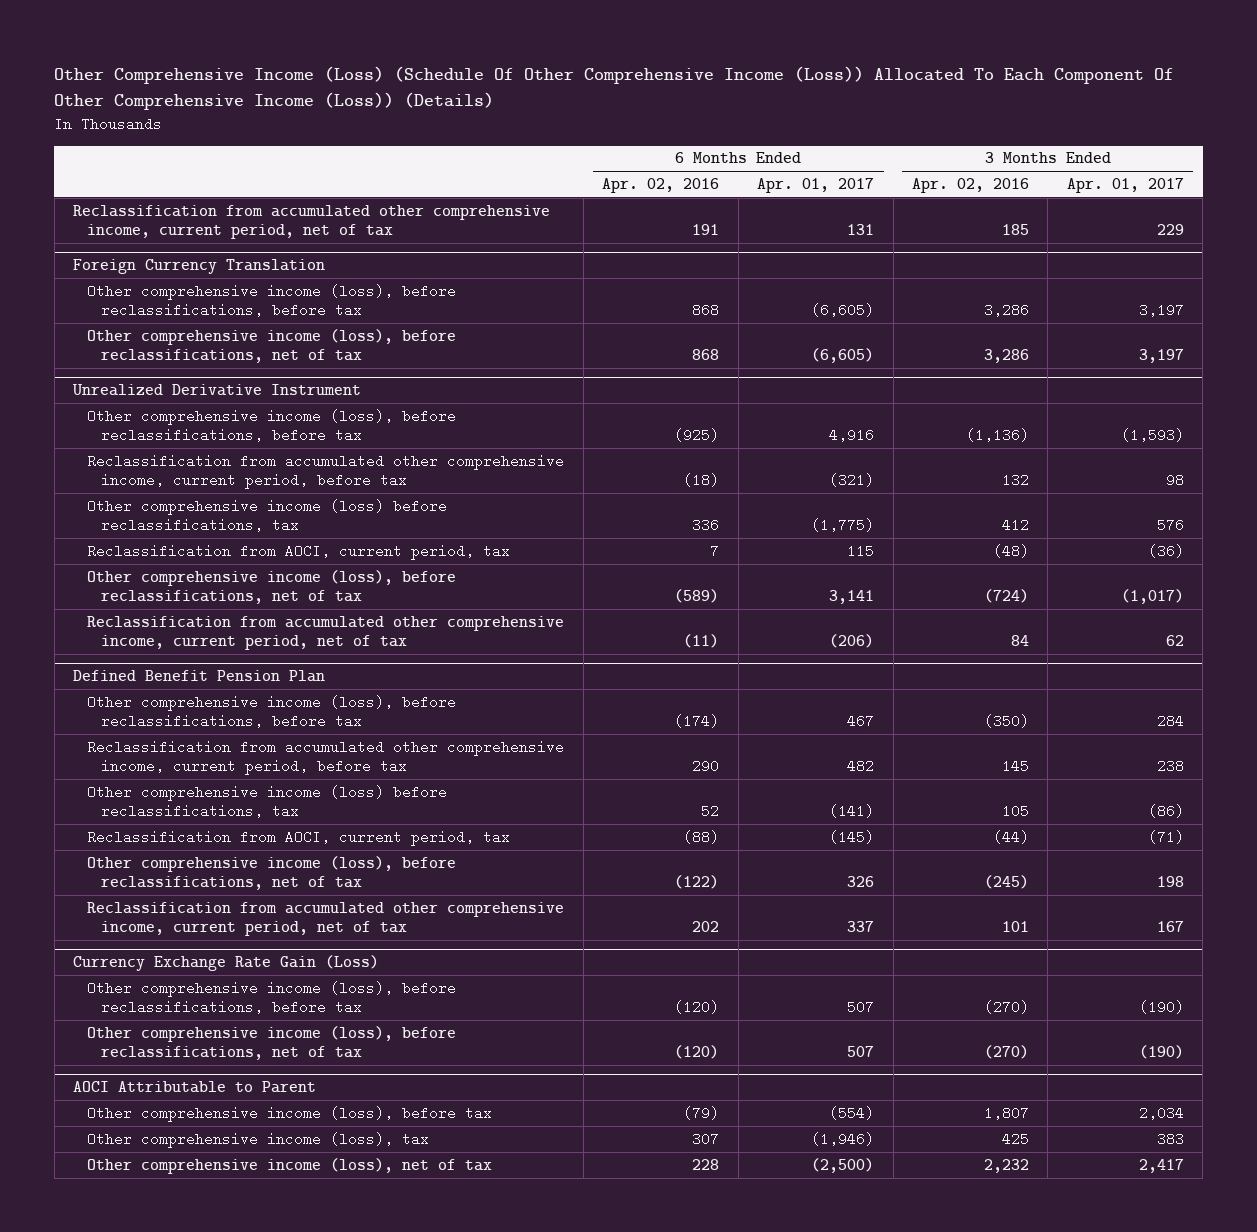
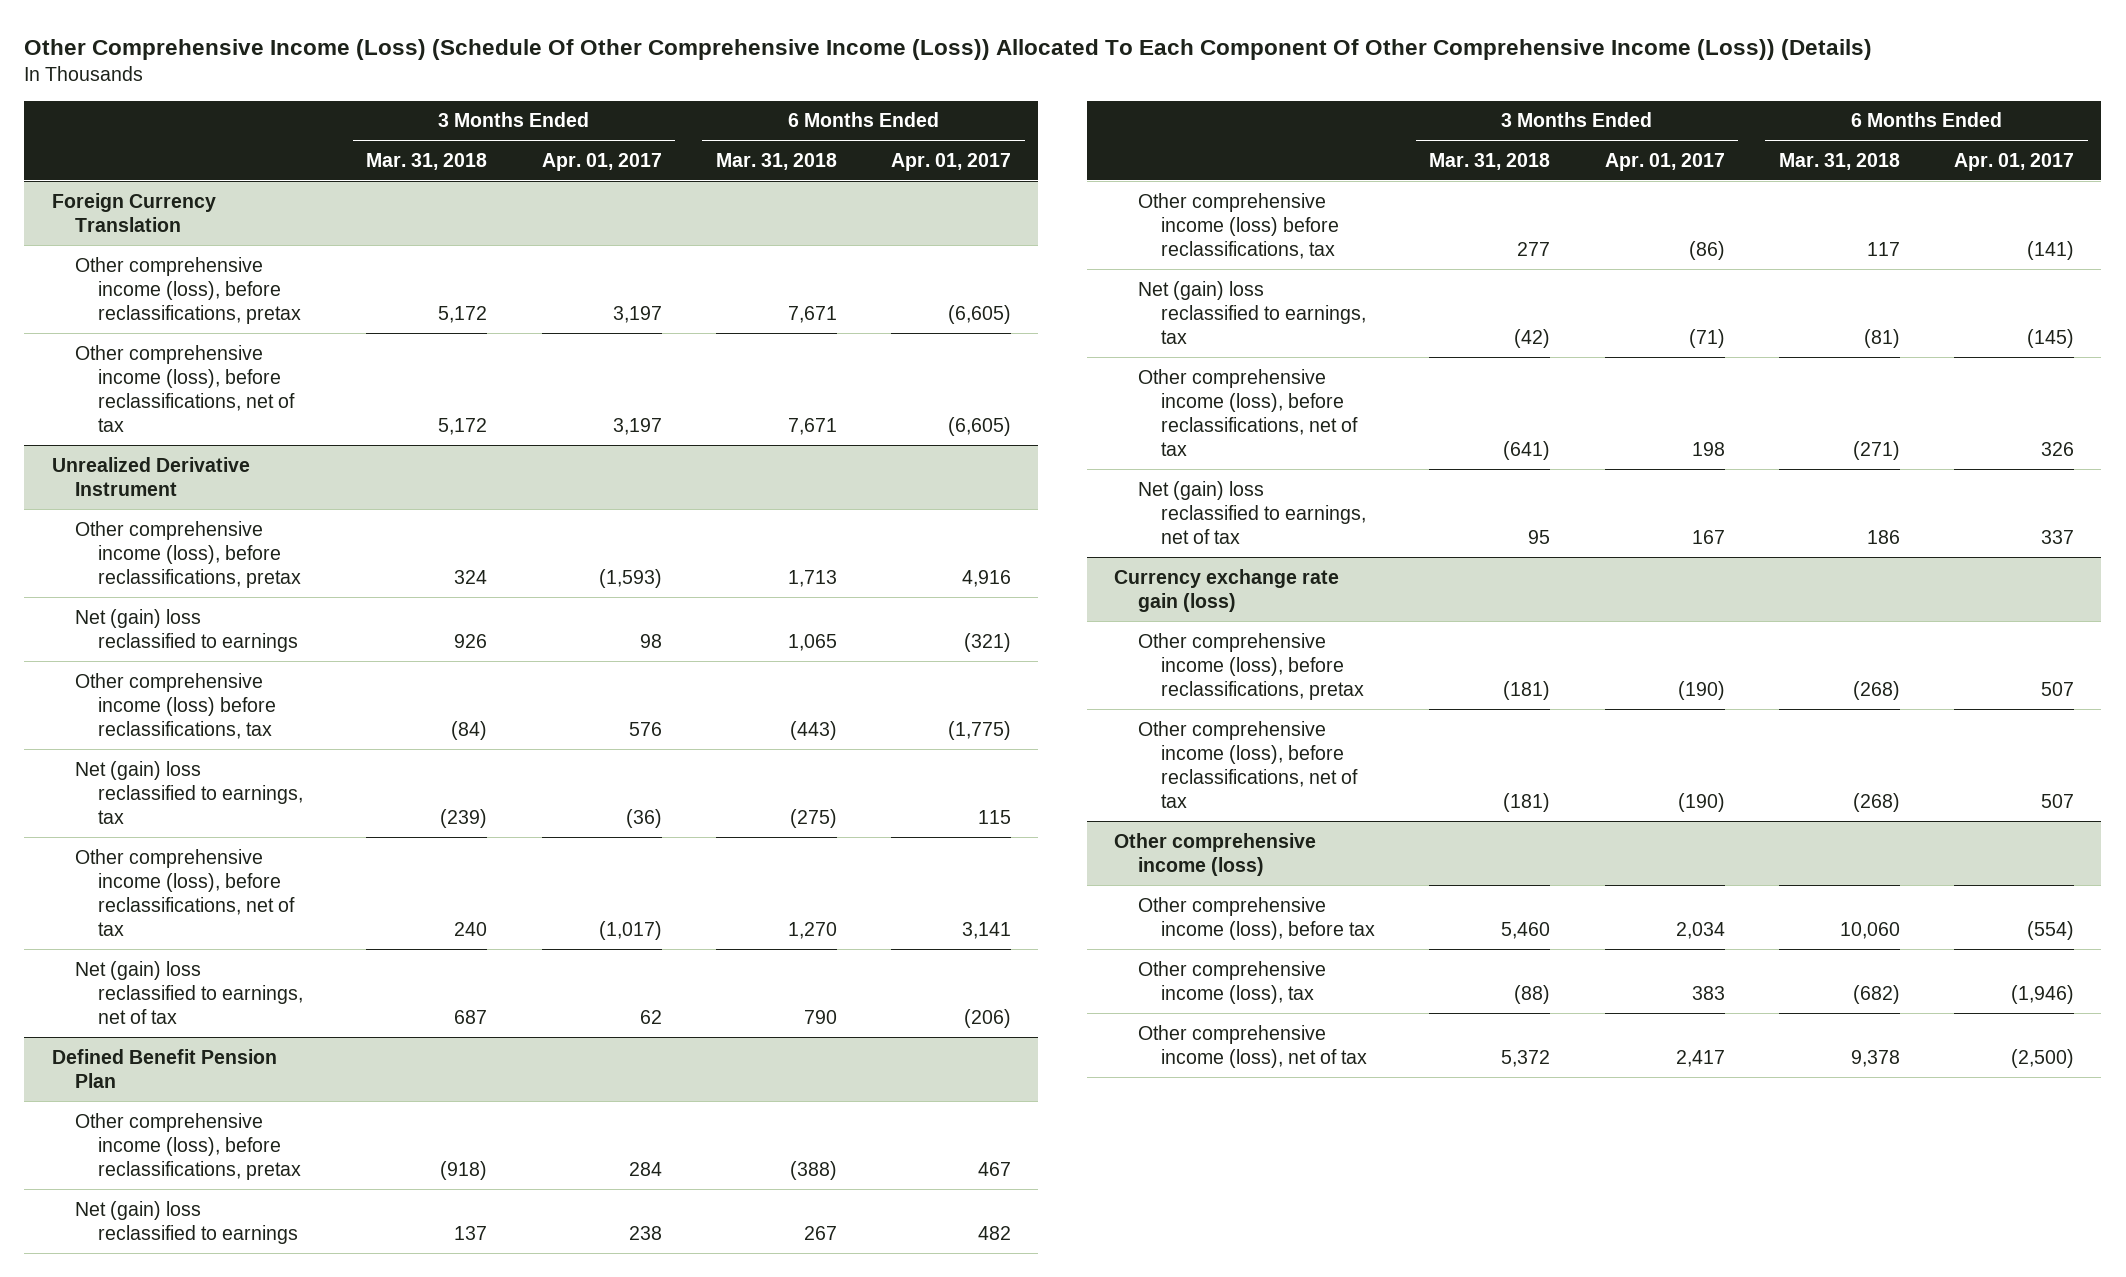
- | 6 Months Ended Apr. 02, 2016 | 6 Months Ended Apr. 01, 2017 | 3 Months Ended Apr. 02, 2016 | 3 Months Ended Apr. 01, 2017
+ | 3 Months Ended Mar. 31, 2018 | 3 Months Ended Apr. 01, 2017 | 6 Months Ended Mar. 31, 2018 | 6 Months Ended Apr. 01, 2017
- Reclassification from accumulated other comprehensive income, current period, net of tax | 191 | 131 | 185 | 229
@ Foreign Currency Translation
- Other comprehensive income (loss), before reclassifications, before tax | 868 | (6,605) | 3,286 | 3,197
+ Other comprehensive income (loss), before reclassifications, pretax | 5,172 | 3,197 | 7,671 | (6,605)
@ Unrealized Derivative Instrument
- Other comprehensive income (loss), before reclassifications, before tax | (925) | 4,916 | (1,136) | (1,593)
- Reclassification from accumulated other comprehensive income, current period, before tax | (18) | (321) | 132 | 98
+ Other comprehensive income (loss), before reclassifications, pretax | 324 | (1,593) | 1,713 | 4,916
+ Net (gain) loss reclassified to earnings | 926 | 98 | 1,065 | (321)
- Reclassification from AOCI, current period, tax | 7 | 115 | (48) | (36)
+ Net (gain) loss reclassified to earnings, tax | (239) | (36) | (275) | 115
- Reclassification from accumulated other comprehensive income, current period, net of tax | (11) | (206) | 84 | 62
+ Net (gain) loss reclassified to earnings, net of tax | 687 | 62 | 790 | (206)
@ Defined Benefit Pension Plan
- Other comprehensive income (loss), before reclassifications, before tax | (174) | 467 | (350) | 284
- Reclassification from accumulated other comprehensive income, current period, before tax | 290 | 482 | 145 | 238
+ Other comprehensive income (loss), before reclassifications, pretax | (918) | 284 | (388) | 467
+ Net (gain) loss reclassified to earnings | 137 | 238 | 267 | 482
- Reclassification from AOCI, current period, tax | (88) | (145) | (44) | (71)
+ Net (gain) loss reclassified to earnings, tax | (42) | (71) | (81) | (145)
- Reclassification from accumulated other comprehensive income, current period, net of tax | 202 | 337 | 101 | 167
- Currency Exchange Rate Gain (Loss)
- Other comprehensive income (loss), before reclassifications, before tax | (120) | 507 | (270) | (190)
@ Defined Benefit Pension Plan
+ Net (gain) loss reclassified to earnings, net of tax | 95 | 167 | 186 | 337
+ Currency exchange rate gain (loss)
+ Other comprehensive income (loss), before reclassifications, pretax | (181) | (190) | (268) | 507
- AOCI Attributable to Parent
+ Other comprehensive income (loss)

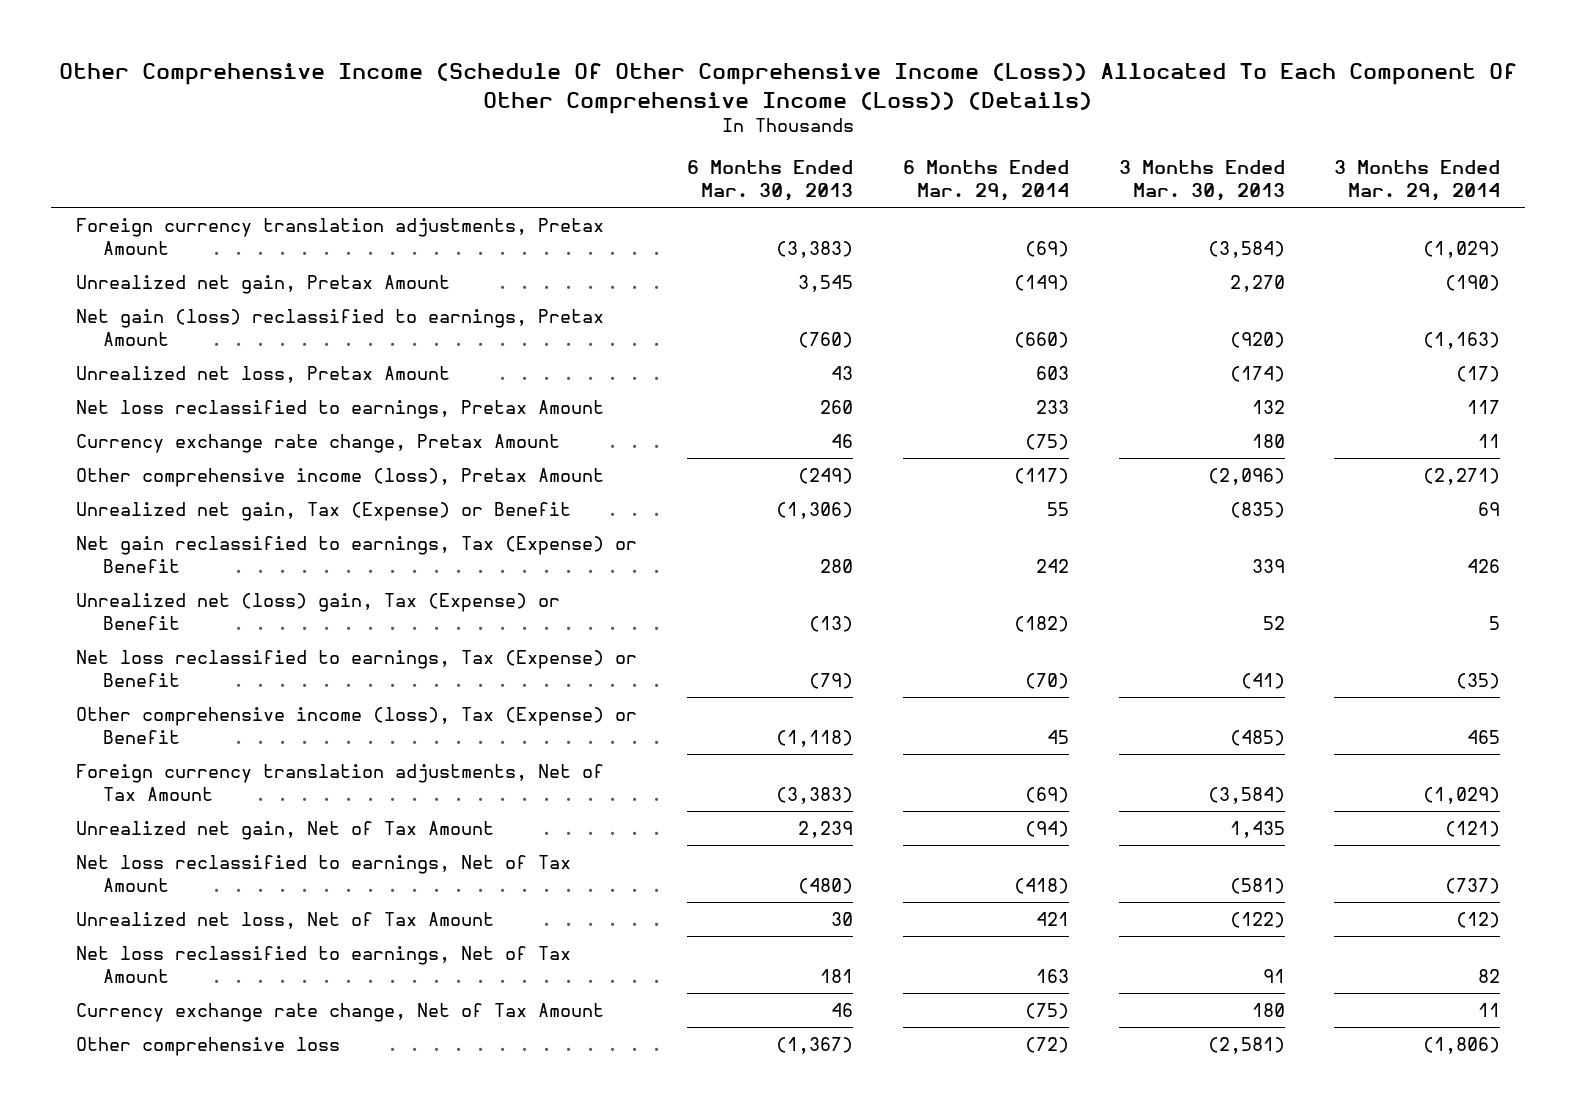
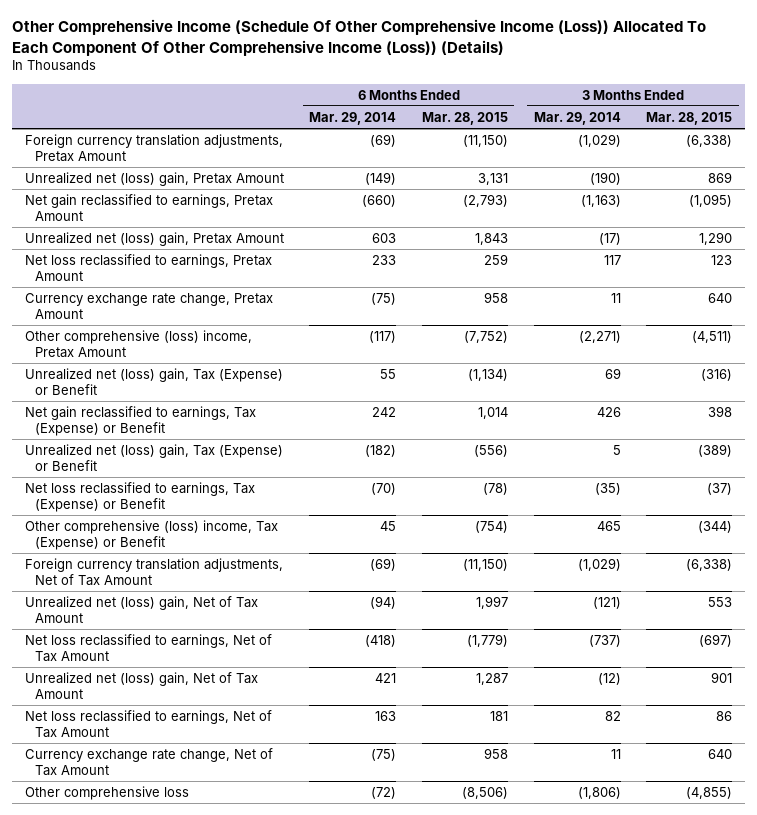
- | 6 Months Ended Mar. 30, 2013 | 6 Months Ended Mar. 29, 2014 | 3 Months Ended Mar. 30, 2013 | 3 Months Ended Mar. 29, 2014
+ | 6 Months Ended Mar. 29, 2014 | 6 Months Ended Mar. 28, 2015 | 3 Months Ended Mar. 29, 2014 | 3 Months Ended Mar. 28, 2015
- Unrealized net gain, Pretax Amount | 3,545 | (149) | 2,270 | (190)
- Net gain (loss) reclassified to earnings, Pretax Amount | (760) | (660) | (920) | (1,163)
- Unrealized net loss, Pretax Amount | 43 | 603 | (174) | (17)
+ Unrealized net (loss) gain, Pretax Amount | (149) | 3,131 | (190) | 869
+ Net gain reclassified to earnings, Pretax Amount | (660) | (2,793) | (1,163) | (1,095)
+ Unrealized net (loss) gain, Pretax Amount | 603 | 1,843 | (17) | 1,290
- Other comprehensive income (loss), Pretax Amount | (249) | (117) | (2,096) | (2,271)
- Unrealized net gain, Tax (Expense) or Benefit | (1,306) | 55 | (835) | 69
+ Other comprehensive (loss) income, Pretax Amount | (117) | (7,752) | (2,271) | (4,511)
+ Unrealized net (loss) gain, Tax (Expense) or Benefit | 55 | (1,134) | 69 | (316)
- Other comprehensive income (loss), Tax (Expense) or Benefit | (1,118) | 45 | (485) | 465
+ Other comprehensive (loss) income, Tax (Expense) or Benefit | 45 | (754) | 465 | (344)
- Unrealized net gain, Net of Tax Amount | 2,239 | (94) | 1,435 | (121)
+ Unrealized net (loss) gain, Net of Tax Amount | (94) | 1,997 | (121) | 553
- Unrealized net loss, Net of Tax Amount | 30 | 421 | (122) | (12)
+ Unrealized net (loss) gain, Net of Tax Amount | 421 | 1,287 | (12) | 901

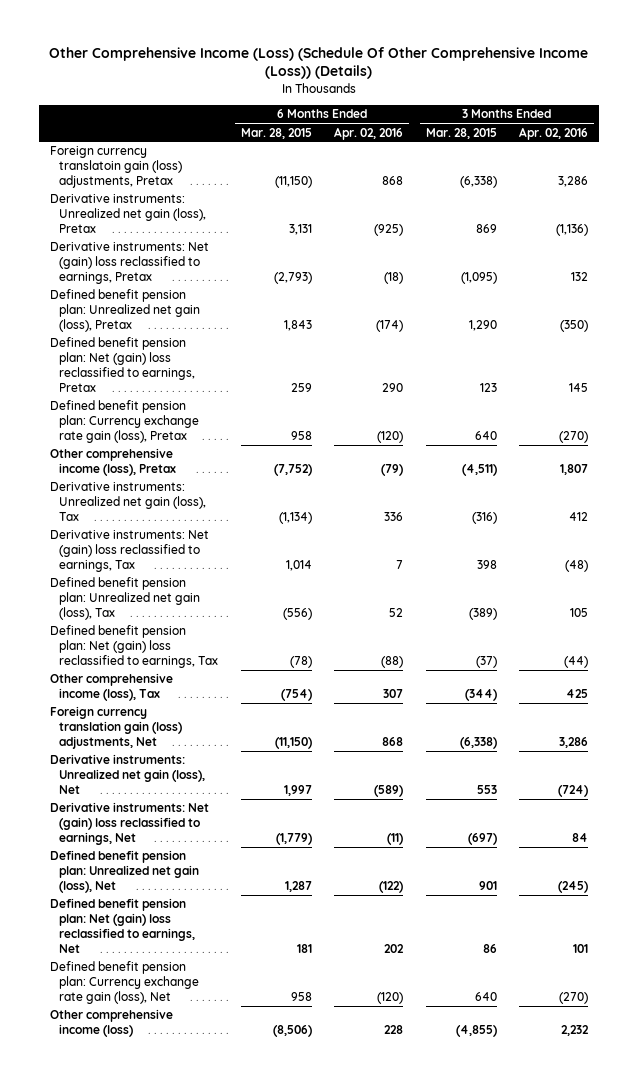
- Other Comprehensive Income (Schedule Of Other Comprehensive Income (Loss)) Allocated To Each Component Of Other Comprehensive Income (Loss)) (Details)
+ Other Comprehensive Income (Loss) (Schedule Of Other Comprehensive Income (Loss)) (Details)
- | 6 Months Ended Mar. 29, 2014 | 6 Months Ended Mar. 28, 2015 | 3 Months Ended Mar. 29, 2014 | 3 Months Ended Mar. 28, 2015
+ | 6 Months Ended Mar. 28, 2015 | 6 Months Ended Apr. 02, 2016 | 3 Months Ended Mar. 28, 2015 | 3 Months Ended Apr. 02, 2016
- Foreign currency translation adjustments, Pretax Amount | (69) | (11,150) | (1,029) | (6,338)
- Unrealized net (loss) gain, Pretax Amount | (149) | 3,131 | (190) | 869
- Net gain reclassified to earnings, Pretax Amount | (660) | (2,793) | (1,163) | (1,095)
- Unrealized net (loss) gain, Pretax Amount | 603 | 1,843 | (17) | 1,290
- Net loss reclassified to earnings, Pretax Amount | 233 | 259 | 117 | 123
- Currency exchange rate change, Pretax Amount | (75) | 958 | 11 | 640
- Other comprehensive (loss) income, Pretax Amount | (117) | (7,752) | (2,271) | (4,511)
- Unrealized net (loss) gain, Tax (Expense) or Benefit | 55 | (1,134) | 69 | (316)
- Net gain reclassified to earnings, Tax (Expense) or Benefit | 242 | 1,014 | 426 | 398
- Unrealized net (loss) gain, Tax (Expense) or Benefit | (182) | (556) | 5 | (389)
- Net loss reclassified to earnings, Tax (Expense) or Benefit | (70) | (78) | (35) | (37)
- Other comprehensive (loss) income, Tax (Expense) or Benefit | 45 | (754) | 465 | (344)
- Foreign currency translation adjustments, Net of Tax Amount | (69) | (11,150) | (1,029) | (6,338)
- Unrealized net (loss) gain, Net of Tax Amount | (94) | 1,997 | (121) | 553
- Net loss reclassified to earnings, Net of Tax Amount | (418) | (1,779) | (737) | (697)
- Unrealized net (loss) gain, Net of Tax Amount | 421 | 1,287 | (12) | 901
- Net loss reclassified to earnings, Net of Tax Amount | 163 | 181 | 82 | 86
- Currency exchange rate change, Net of Tax Amount | (75) | 958 | 11 | 640
- Other comprehensive loss | (72) | (8,506) | (1,806) | (4,855)
+ Foreign currency translatoin gain (loss) adjustments, Pretax | (11,150) | 868 | (6,338) | 3,286
+ Derivative instruments: Unrealized net gain (loss), Pretax | 3,131 | (925) | 869 | (1,136)
+ Derivative instruments: Net (gain) loss reclassified to earnings, Pretax | (2,793) | (18) | (1,095) | 132
+ Defined benefit pension plan: Unrealized net gain (loss), Pretax | 1,843 | (174) | 1,290 | (350)
+ Defined benefit pension plan: Net (gain) loss reclassified to earnings, Pretax | 259 | 290 | 123 | 145
+ Defined benefit pension plan: Currency exchange rate gain (loss), Pretax | 958 | (120) | 640 | (270)
+ Other comprehensive income (loss), Pretax | (7,752) | (79) | (4,511) | 1,807
+ Derivative instruments: Unrealized net gain (loss), Tax | (1,134) | 336 | (316) | 412
+ Derivative instruments: Net (gain) loss reclassified to earnings, Tax | 1,014 | 7 | 398 | (48)
+ Defined benefit pension plan: Unrealized net gain (loss), Tax | (556) | 52 | (389) | 105
+ Defined benefit pension plan: Net (gain) loss reclassified to earnings, Tax | (78) | (88) | (37) | (44)
+ Other comprehensive income (loss), Tax | (754) | 307 | (344) | 425
+ Foreign currency translation gain (loss) adjustments, Net | (11,150) | 868 | (6,338) | 3,286
+ Derivative instruments: Unrealized net gain (loss), Net | 1,997 | (589) | 553 | (724)
+ Derivative instruments: Net (gain) loss reclassified to earnings, Net | (1,779) | (11) | (697) | 84
+ Defined benefit pension plan: Unrealized net gain (loss), Net | 1,287 | (122) | 901 | (245)
+ Defined benefit pension plan: Net (gain) loss reclassified to earnings, Net | 181 | 202 | 86 | 101
+ Defined benefit pension plan: Currency exchange rate gain (loss), Net | 958 | (120) | 640 | (270)
+ Other comprehensive income (loss) | (8,506) | 228 | (4,855) | 2,232

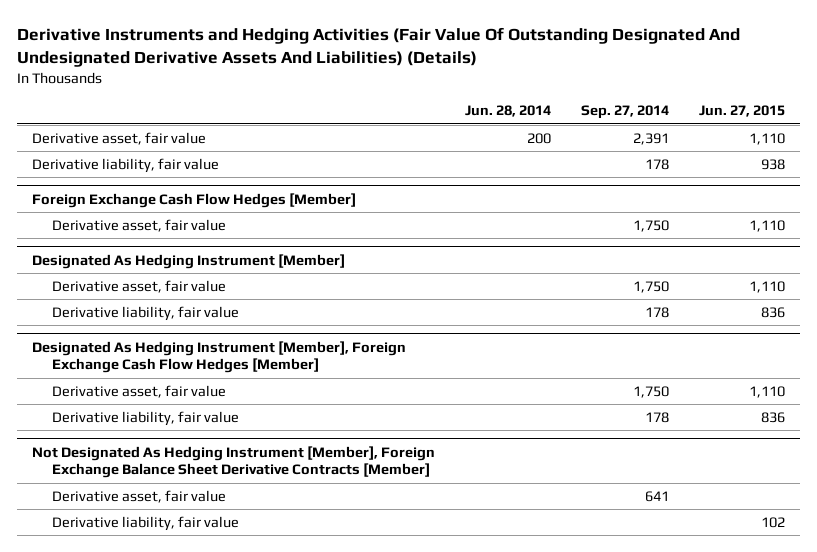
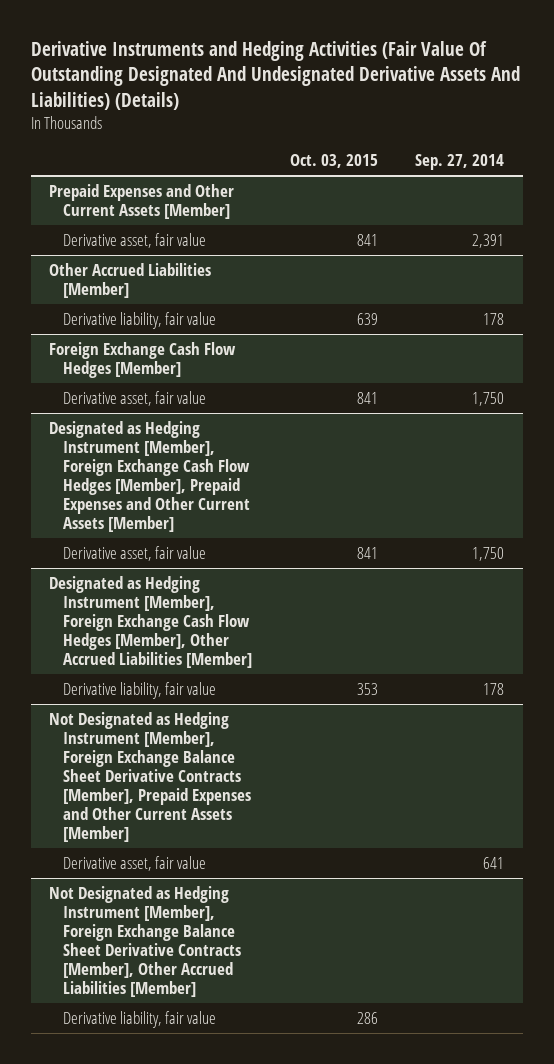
- | Jun. 28, 2014 | Sep. 27, 2014 | Jun. 27, 2015
+ | Oct. 03, 2015 | Sep. 27, 2014
+ Prepaid Expenses and Other Current Assets [Member]
+ Other Accrued Liabilities [Member]
- Designated As Hedging Instrument [Member]
- Derivative asset, fair value | | 1,750 | 1,110
- Derivative liability, fair value | | 178 | 836
- Designated As Hedging Instrument [Member], Foreign Exchange Cash Flow Hedges [Member]
+ Designated as Hedging Instrument [Member], Foreign Exchange Cash Flow Hedges [Member], Prepaid Expenses and Other Current Assets [Member]
+ Designated as Hedging Instrument [Member], Foreign Exchange Cash Flow Hedges [Member], Other Accrued Liabilities [Member]
- Not Designated As Hedging Instrument [Member], Foreign Exchange Balance Sheet Derivative Contracts [Member]
+ Not Designated as Hedging Instrument [Member], Foreign Exchange Balance Sheet Derivative Contracts [Member], Prepaid Expenses and Other Current Assets [Member]
+ Not Designated as Hedging Instrument [Member], Foreign Exchange Balance Sheet Derivative Contracts [Member], Other Accrued Liabilities [Member]

